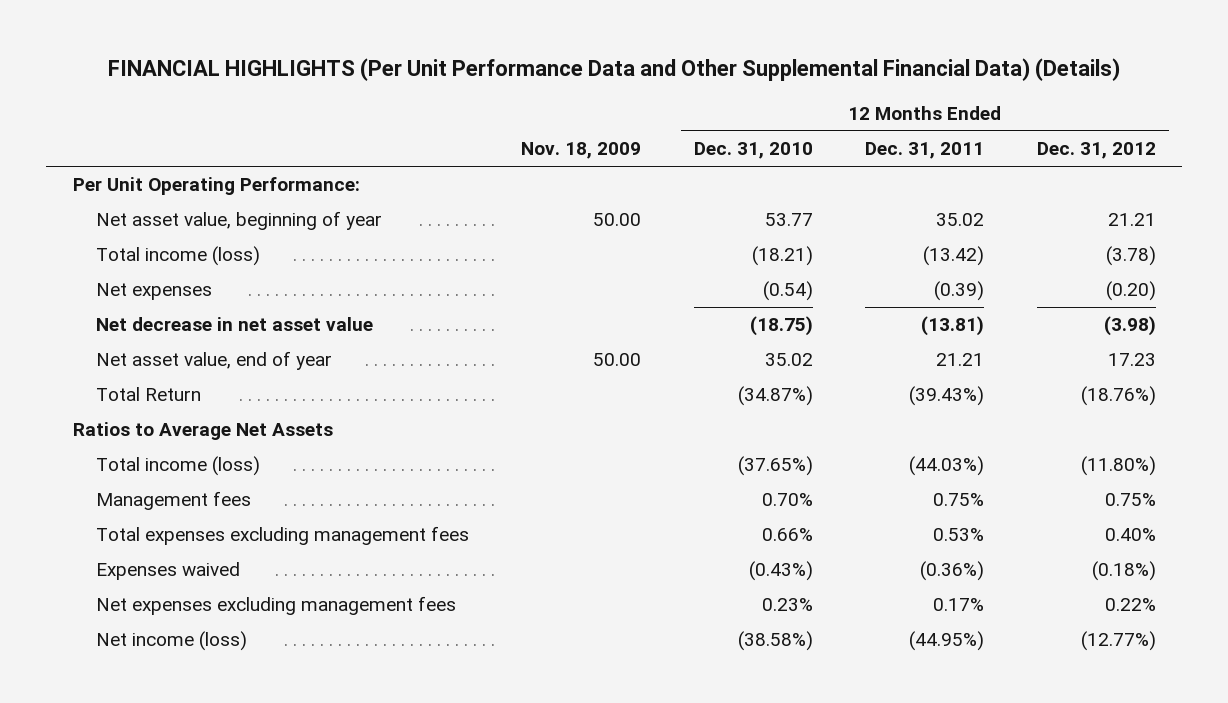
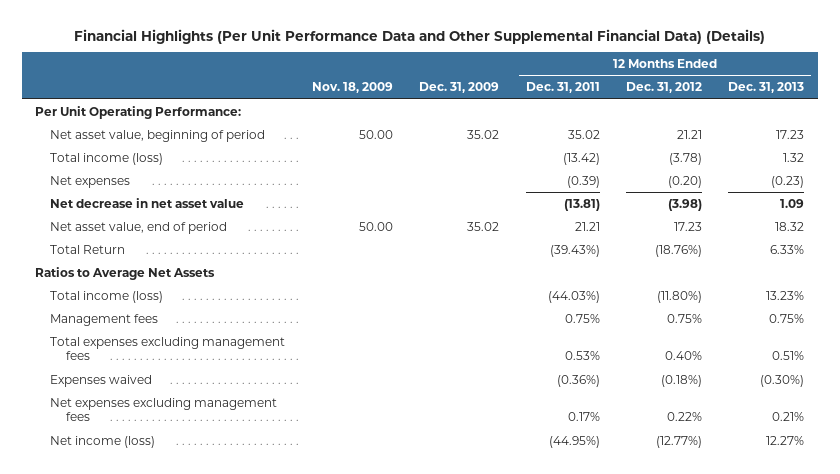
- FINANCIAL HIGHLIGHTS (Per Unit Performance Data and Other Supplemental Financial Data) (Details)
+ Financial Highlights (Per Unit Performance Data and Other Supplemental Financial Data) (Details)
- | Nov. 18, 2009 | 12 Months Ended Dec. 31, 2010 | 12 Months Ended Dec. 31, 2011 | 12 Months Ended Dec. 31, 2012
+ | Nov. 18, 2009 | Dec. 31, 2009 | 12 Months Ended Dec. 31, 2011 | 12 Months Ended Dec. 31, 2012 | 12 Months Ended Dec. 31, 2013
- Net asset value, beginning of year | 50.00 | 53.77 | 35.02 | 21.21
+ Net asset value, beginning of period | 50.00 | 35.02 | 35.02 | 21.21 | 17.23
- Net asset value, end of year | 50.00 | 35.02 | 21.21 | 17.23
+ Net asset value, end of period | 50.00 | 35.02 | 21.21 | 17.23 | 18.32

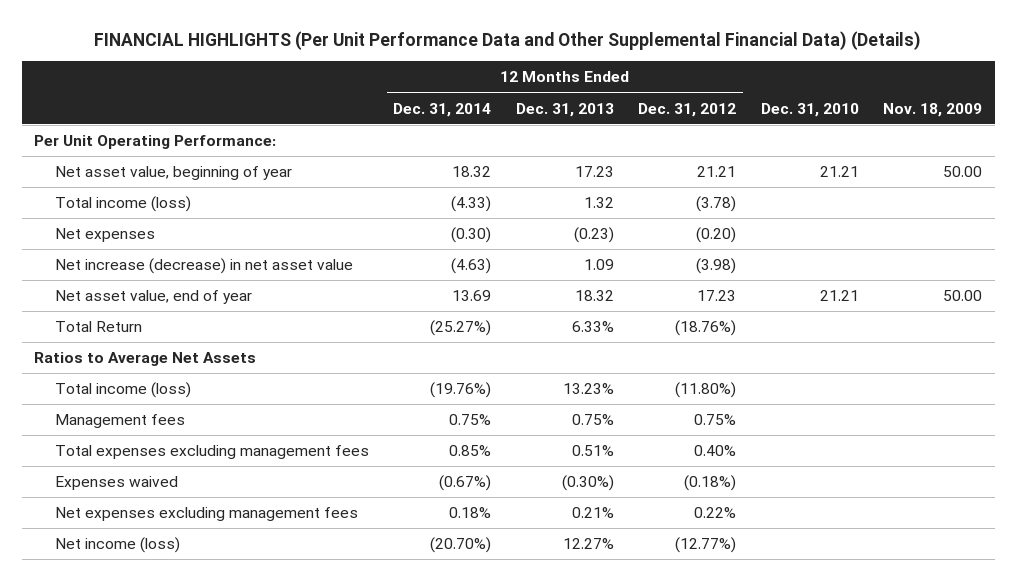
- Financial Highlights (Per Unit Performance Data and Other Supplemental Financial Data) (Details)
+ FINANCIAL HIGHLIGHTS (Per Unit Performance Data and Other Supplemental Financial Data) (Details)
- | Nov. 18, 2009 | Dec. 31, 2009 | 12 Months Ended Dec. 31, 2011 | 12 Months Ended Dec. 31, 2012 | 12 Months Ended Dec. 31, 2013
+ | 12 Months Ended Dec. 31, 2014 | 12 Months Ended Dec. 31, 2013 | 12 Months Ended Dec. 31, 2012 | Dec. 31, 2010 | Nov. 18, 2009
- Net asset value, beginning of period | 50.00 | 35.02 | 35.02 | 21.21 | 17.23
+ Net asset value, beginning of year | 18.32 | 17.23 | 21.21 | 21.21 | 50.00
- Net decrease in net asset value | | | (13.81) | (3.98) | 1.09
- Net asset value, end of period | 50.00 | 35.02 | 21.21 | 17.23 | 18.32
+ Net increase (decrease) in net asset value | (4.63) | 1.09 | (3.98) | |
+ Net asset value, end of year | 13.69 | 18.32 | 17.23 | 21.21 | 50.00

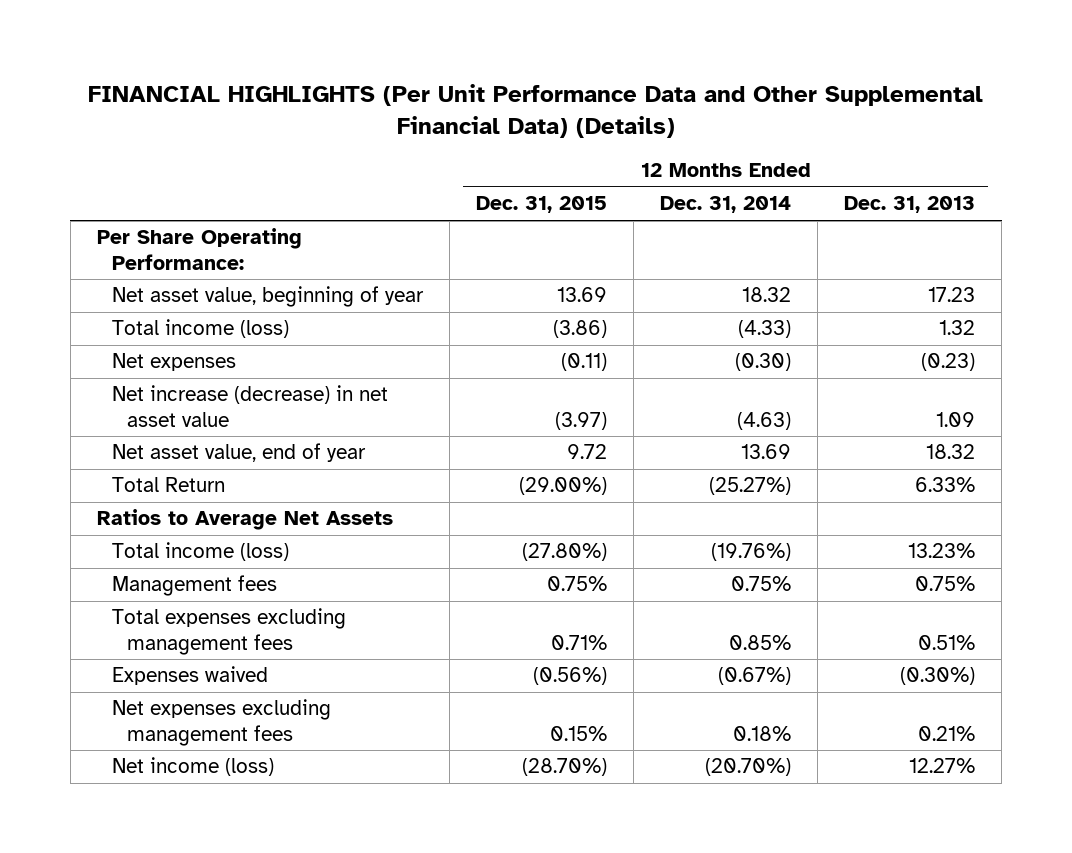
- | 12 Months Ended Dec. 31, 2014 | 12 Months Ended Dec. 31, 2013 | 12 Months Ended Dec. 31, 2012 | Dec. 31, 2010 | Nov. 18, 2009
+ | 12 Months Ended Dec. 31, 2015 | 12 Months Ended Dec. 31, 2014 | 12 Months Ended Dec. 31, 2013
- Per Unit Operating Performance:
+ Per Share Operating Performance:

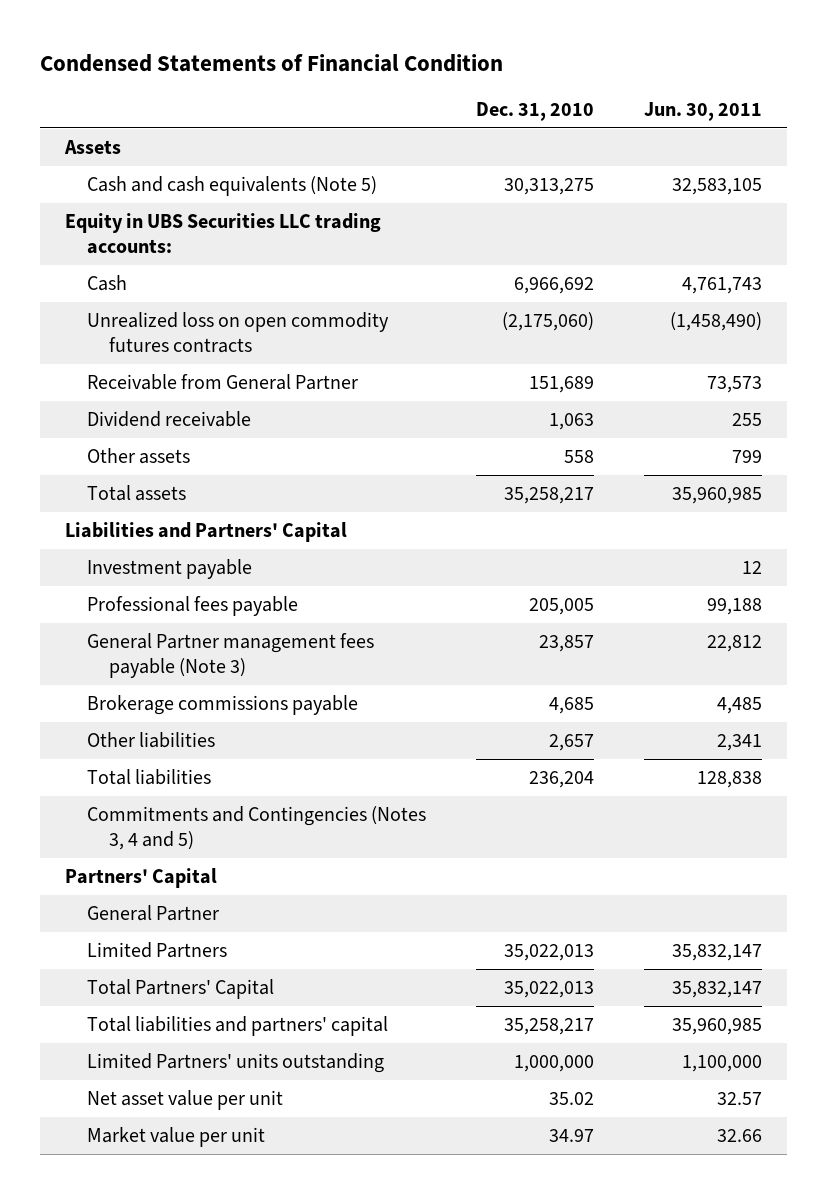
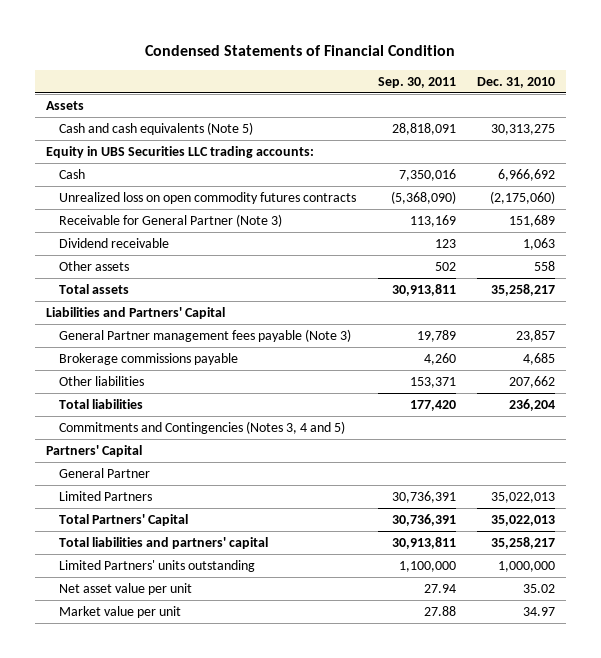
- | Dec. 31, 2010 | Jun. 30, 2011
+ | Sep. 30, 2011 | Dec. 31, 2010
- Receivable from General Partner | 151,689 | 73,573
+ Receivable for General Partner (Note 3) | 113,169 | 151,689
- Investment payable | | 12
- Professional fees payable | 205,005 | 99,188
- Other liabilities | 2,657 | 2,341
+ Other liabilities | 153,371 | 207,662

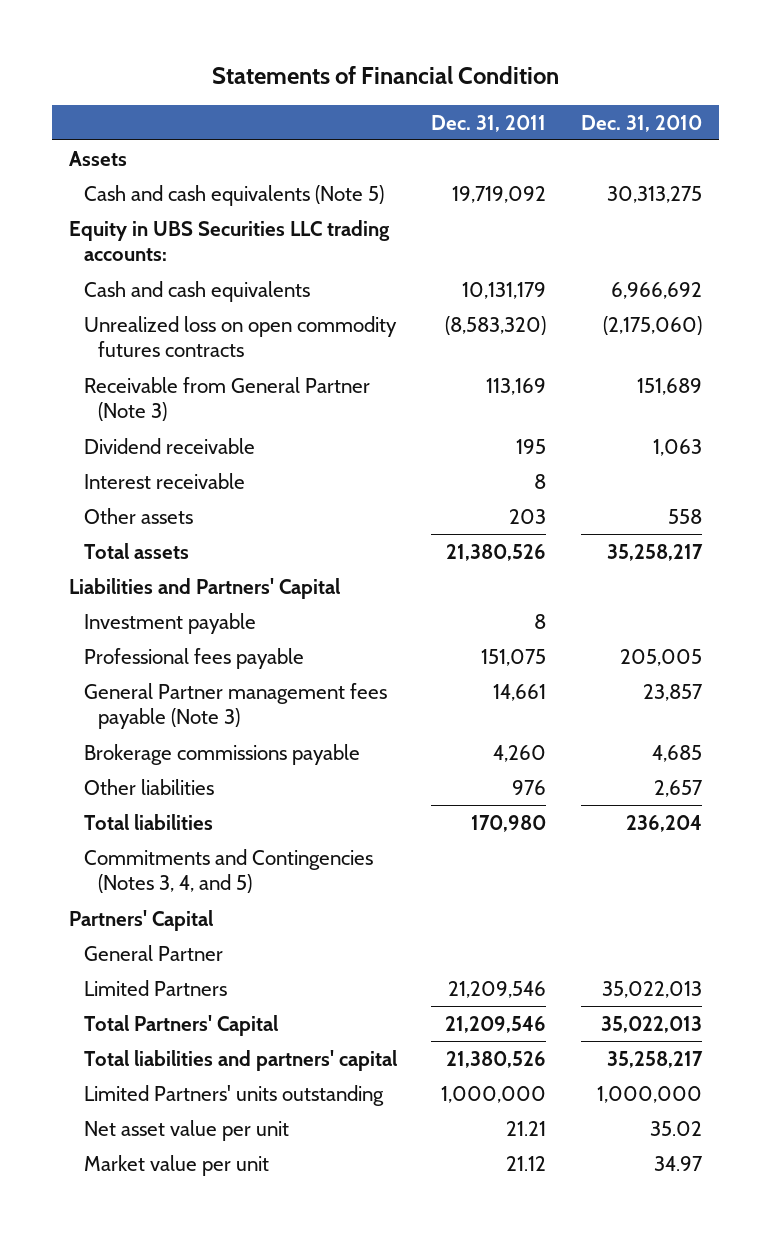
- Condensed Statements of Financial Condition
+ Statements of Financial Condition
- | Sep. 30, 2011 | Dec. 31, 2010
+ | Dec. 31, 2011 | Dec. 31, 2010
- Cash | 7,350,016 | 6,966,692
+ Cash and cash equivalents | 10,131,179 | 6,966,692
- Receivable for General Partner (Note 3) | 113,169 | 151,689
+ Receivable from General Partner (Note 3) | 113,169 | 151,689
+ Interest receivable | 8 |
+ Investment payable | 8 |
+ Professional fees payable | 151,075 | 205,005
- Other liabilities | 153,371 | 207,662
+ Other liabilities | 976 | 2,657
- Commitments and Contingencies (Notes 3, 4 and 5)
+ Commitments and Contingencies (Notes 3, 4, and 5)

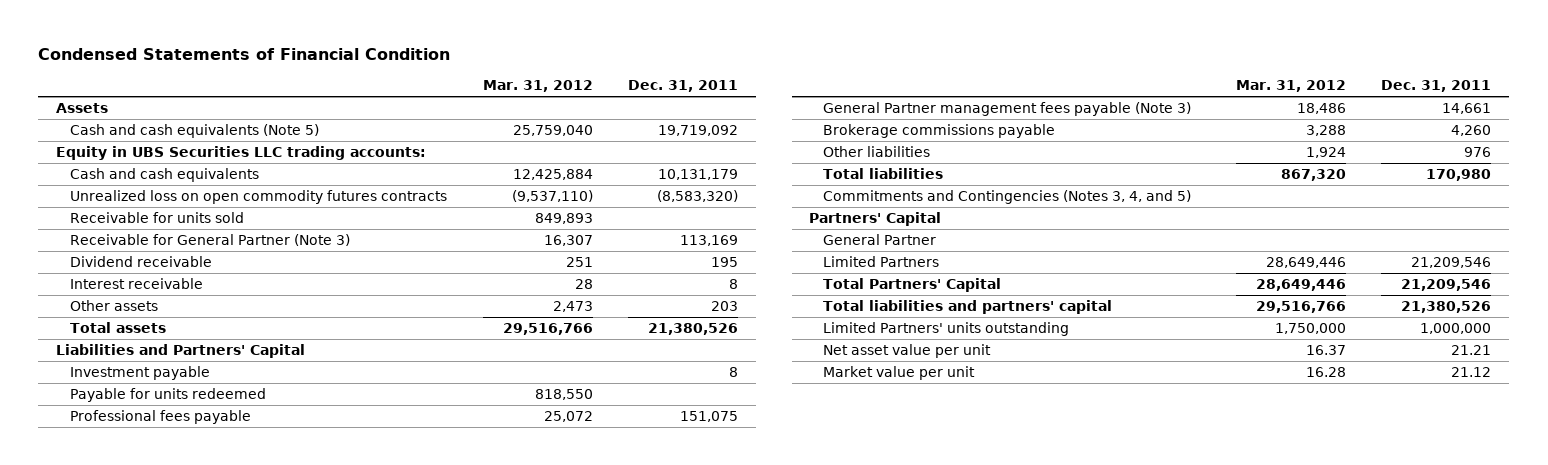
- Statements of Financial Condition
+ Condensed Statements of Financial Condition
- | Dec. 31, 2011 | Dec. 31, 2010
+ | Mar. 31, 2012 | Dec. 31, 2011
- Receivable from General Partner (Note 3) | 113,169 | 151,689
+ Receivable for units sold | 849,893 |
+ Receivable for General Partner (Note 3) | 16,307 | 113,169
+ Payable for units redeemed | 818,550 |

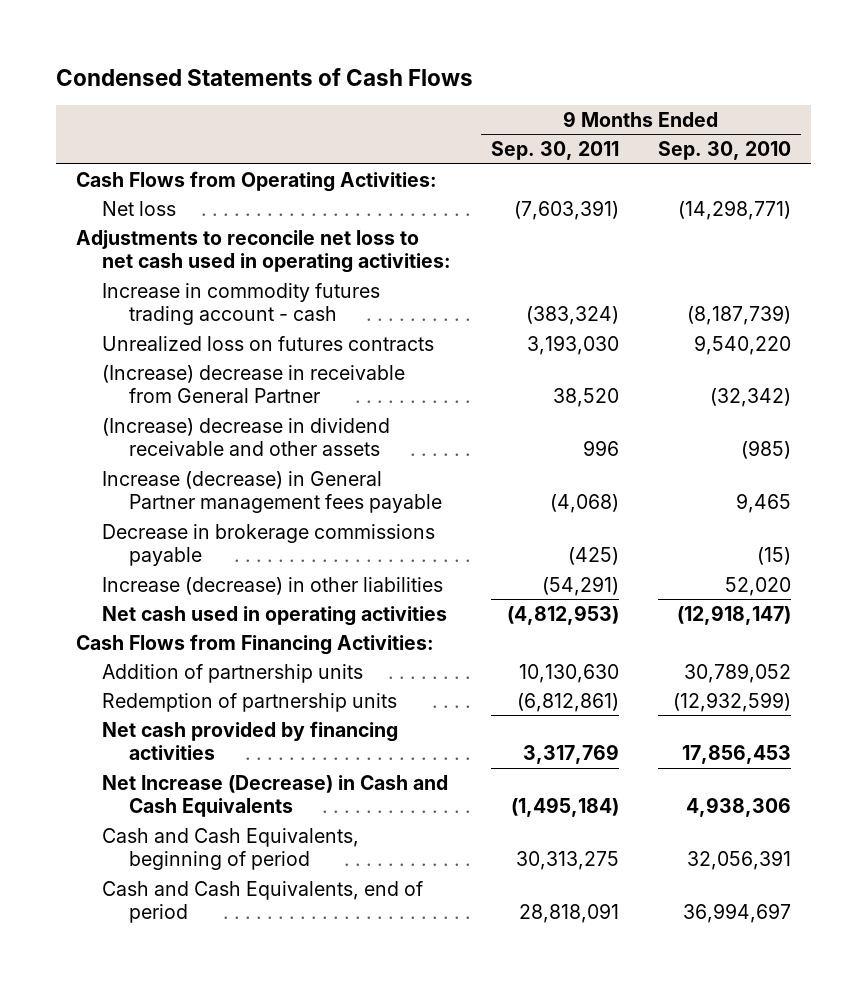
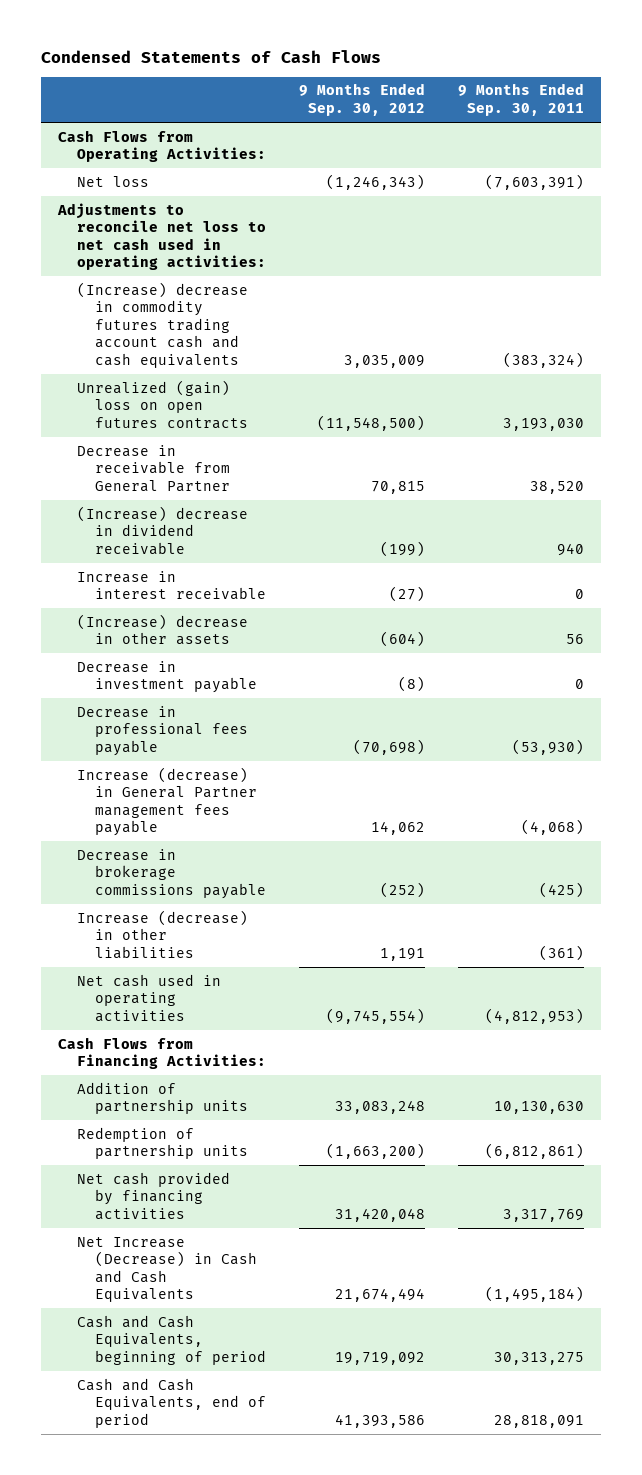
- | 9 Months Ended Sep. 30, 2011 | 9 Months Ended Sep. 30, 2010
+ | 9 Months Ended Sep. 30, 2012 | 9 Months Ended Sep. 30, 2011
- Increase in commodity futures trading account - cash | (383,324) | (8,187,739)
- Unrealized loss on futures contracts | 3,193,030 | 9,540,220
- (Increase) decrease in receivable from General Partner | 38,520 | (32,342)
- (Increase) decrease in dividend receivable and other assets | 996 | (985)
+ (Increase) decrease in commodity futures trading account cash and cash equivalents | 3,035,009 | (383,324)
+ Unrealized (gain) loss on open futures contracts | (11,548,500) | 3,193,030
+ Decrease in receivable from General Partner | 70,815 | 38,520
+ (Increase) decrease in dividend receivable | (199) | 940
+ Increase in interest receivable | (27) | 0
+ (Increase) decrease in other assets | (604) | 56
+ Decrease in investment payable | (8) | 0
+ Decrease in professional fees payable | (70,698) | (53,930)
- Increase (decrease) in other liabilities | (54,291) | 52,020
+ Increase (decrease) in other liabilities | 1,191 | (361)

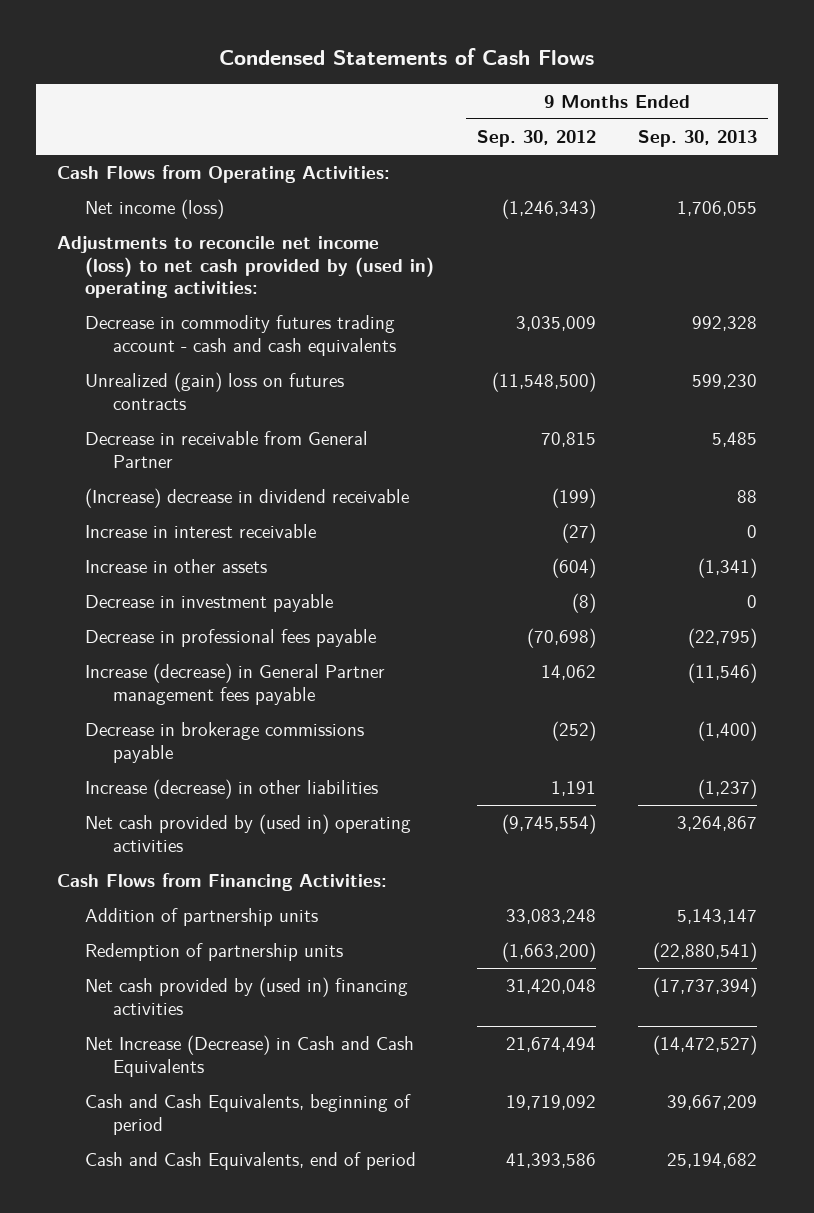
- | 9 Months Ended Sep. 30, 2012 | 9 Months Ended Sep. 30, 2011
+ | 9 Months Ended Sep. 30, 2012 | 9 Months Ended Sep. 30, 2013
- Net loss | (1,246,343) | (7,603,391)
- Adjustments to reconcile net loss to net cash used in operating activities:
- (Increase) decrease in commodity futures trading account cash and cash equivalents | 3,035,009 | (383,324)
- Unrealized (gain) loss on open futures contracts | (11,548,500) | 3,193,030
+ Net income (loss) | (1,246,343) | 1,706,055
+ Adjustments to reconcile net income (loss) to net cash provided by (used in) operating activities:
+ Decrease in commodity futures trading account - cash and cash equivalents | 3,035,009 | 992,328
+ Unrealized (gain) loss on futures contracts | (11,548,500) | 599,230
- (Increase) decrease in other assets | (604) | 56
+ Increase in other assets | (604) | (1,341)
- Net cash used in operating activities | (9,745,554) | (4,812,953)
+ Net cash provided by (used in) operating activities | (9,745,554) | 3,264,867
- Net cash provided by financing activities | 31,420,048 | 3,317,769
+ Net cash provided by (used in) financing activities | 31,420,048 | (17,737,394)

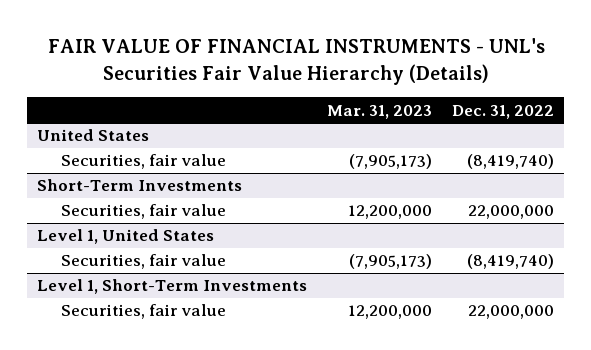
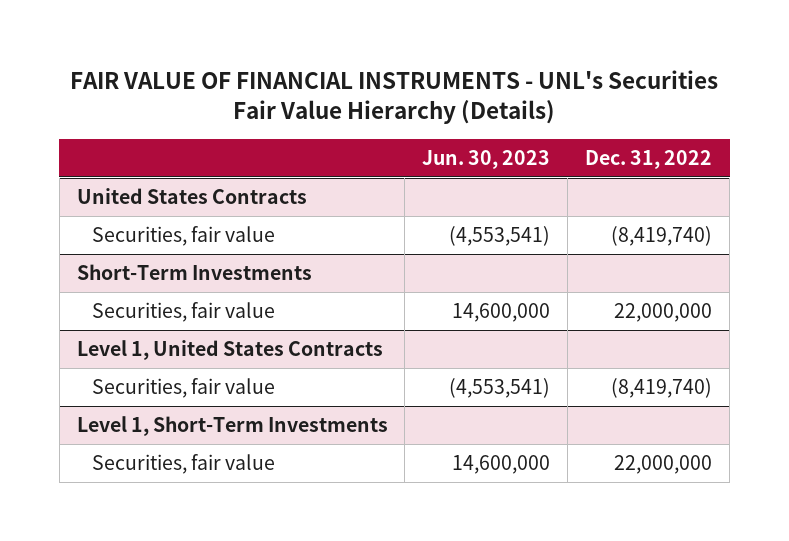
- | Mar. 31, 2023 | Dec. 31, 2022
+ | Jun. 30, 2023 | Dec. 31, 2022
- United States
+ United States Contracts
- Level 1, United States
+ Level 1, United States Contracts

